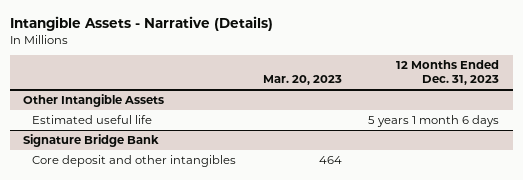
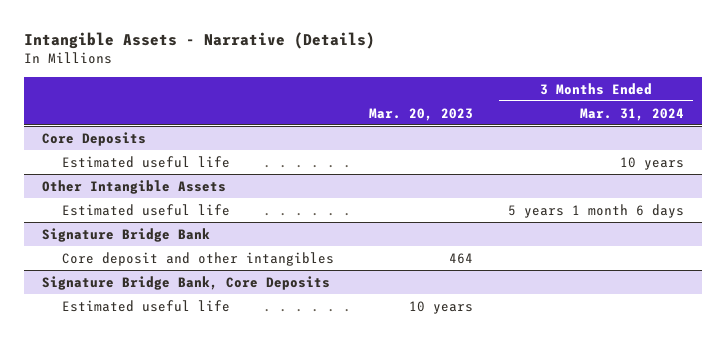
- | Mar. 20, 2023 | 12 Months Ended Dec. 31, 2023
+ | Mar. 20, 2023 | 3 Months Ended Mar. 31, 2024
+ Core Deposits
+ Estimated useful life | | 10 years
+ Signature Bridge Bank, Core Deposits
+ Estimated useful life | 10 years |

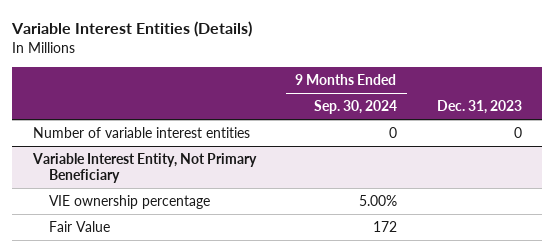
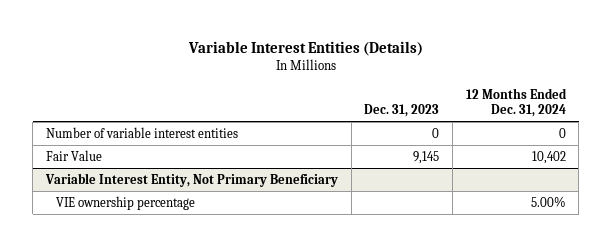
- | 9 Months Ended Sep. 30, 2024 | Dec. 31, 2023
+ | Dec. 31, 2023 | 12 Months Ended Dec. 31, 2024
+ Fair Value | 9,145 | 10,402
@ Variable Interest Entity, Not Primary Beneficiary
- Fair Value | 172 |

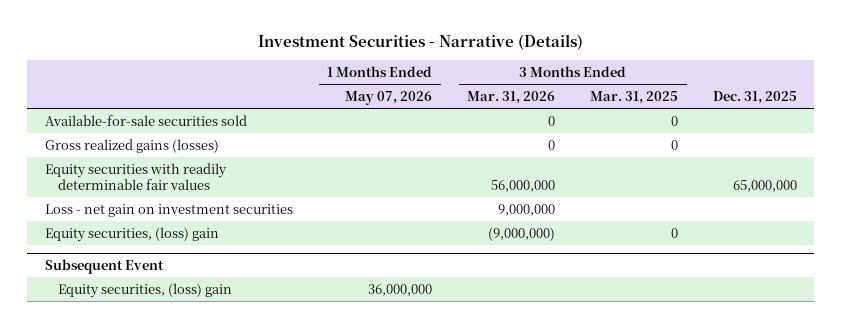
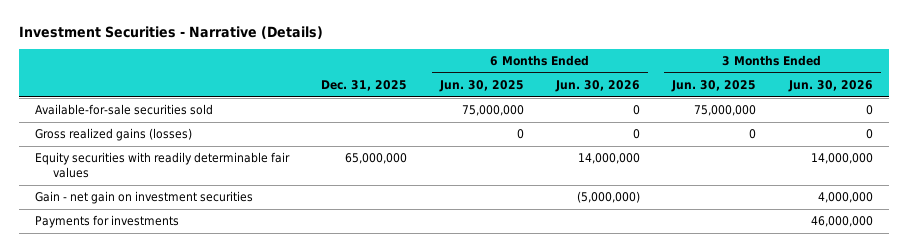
- | 1 Months Ended May 07, 2026 | 3 Months Ended Mar. 31, 2026 | 3 Months Ended Mar. 31, 2025 | Dec. 31, 2025
+ | Dec. 31, 2025 | 6 Months Ended Jun. 30, 2025 | 6 Months Ended Jun. 30, 2026 | 3 Months Ended Jun. 30, 2025 | 3 Months Ended Jun. 30, 2026
- Loss - net gain on investment securities | | 9,000,000 | |
- Equity securities, (loss) gain | | (9,000,000) | 0 |
- Subsequent Event
- Equity securities, (loss) gain | 36,000,000 | | |
+ Gain - net gain on investment securities | | | (5,000,000) | | 4,000,000
+ Payments for investments | | | | | 46,000,000

